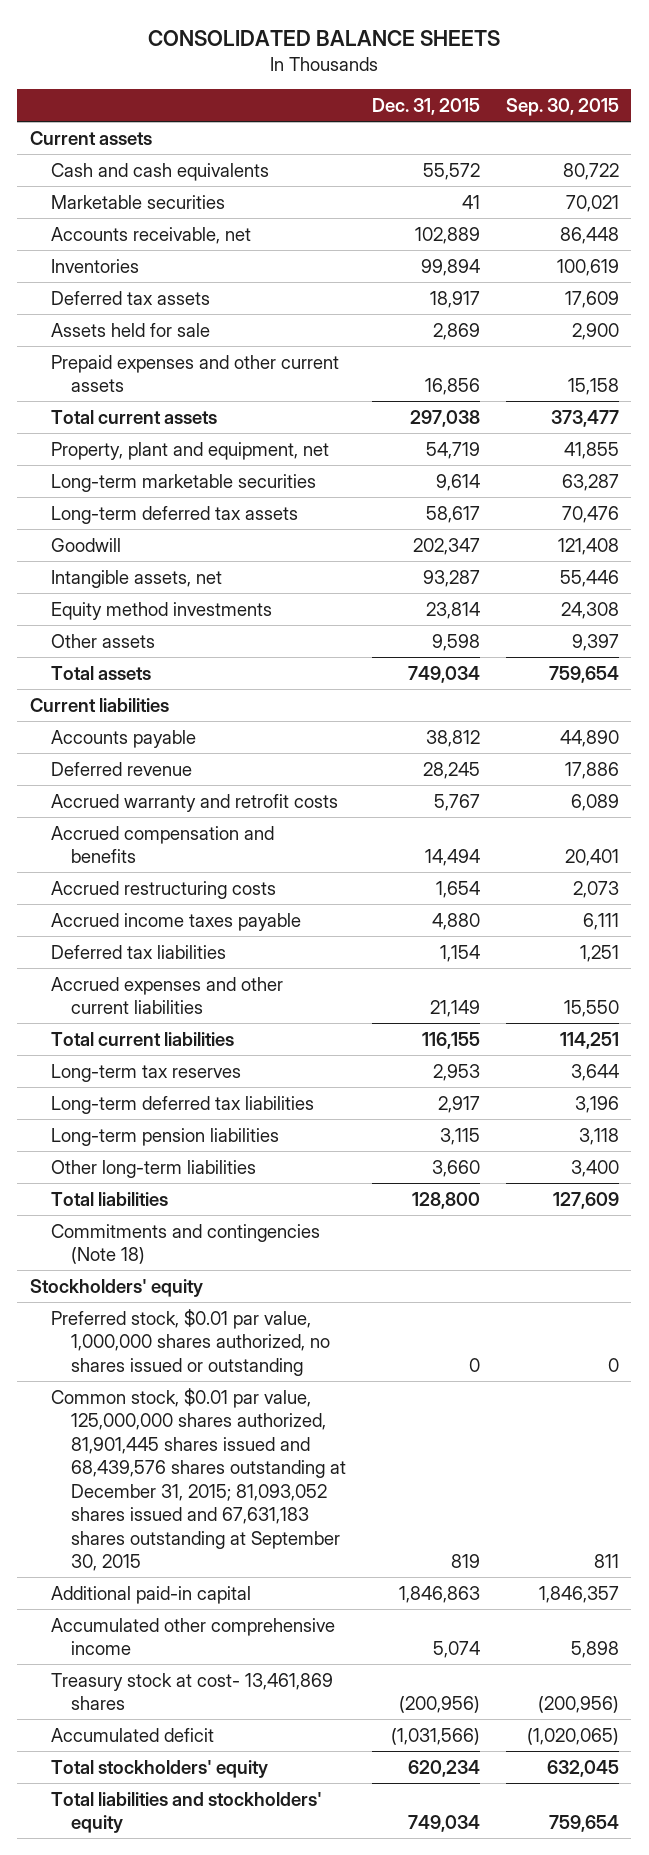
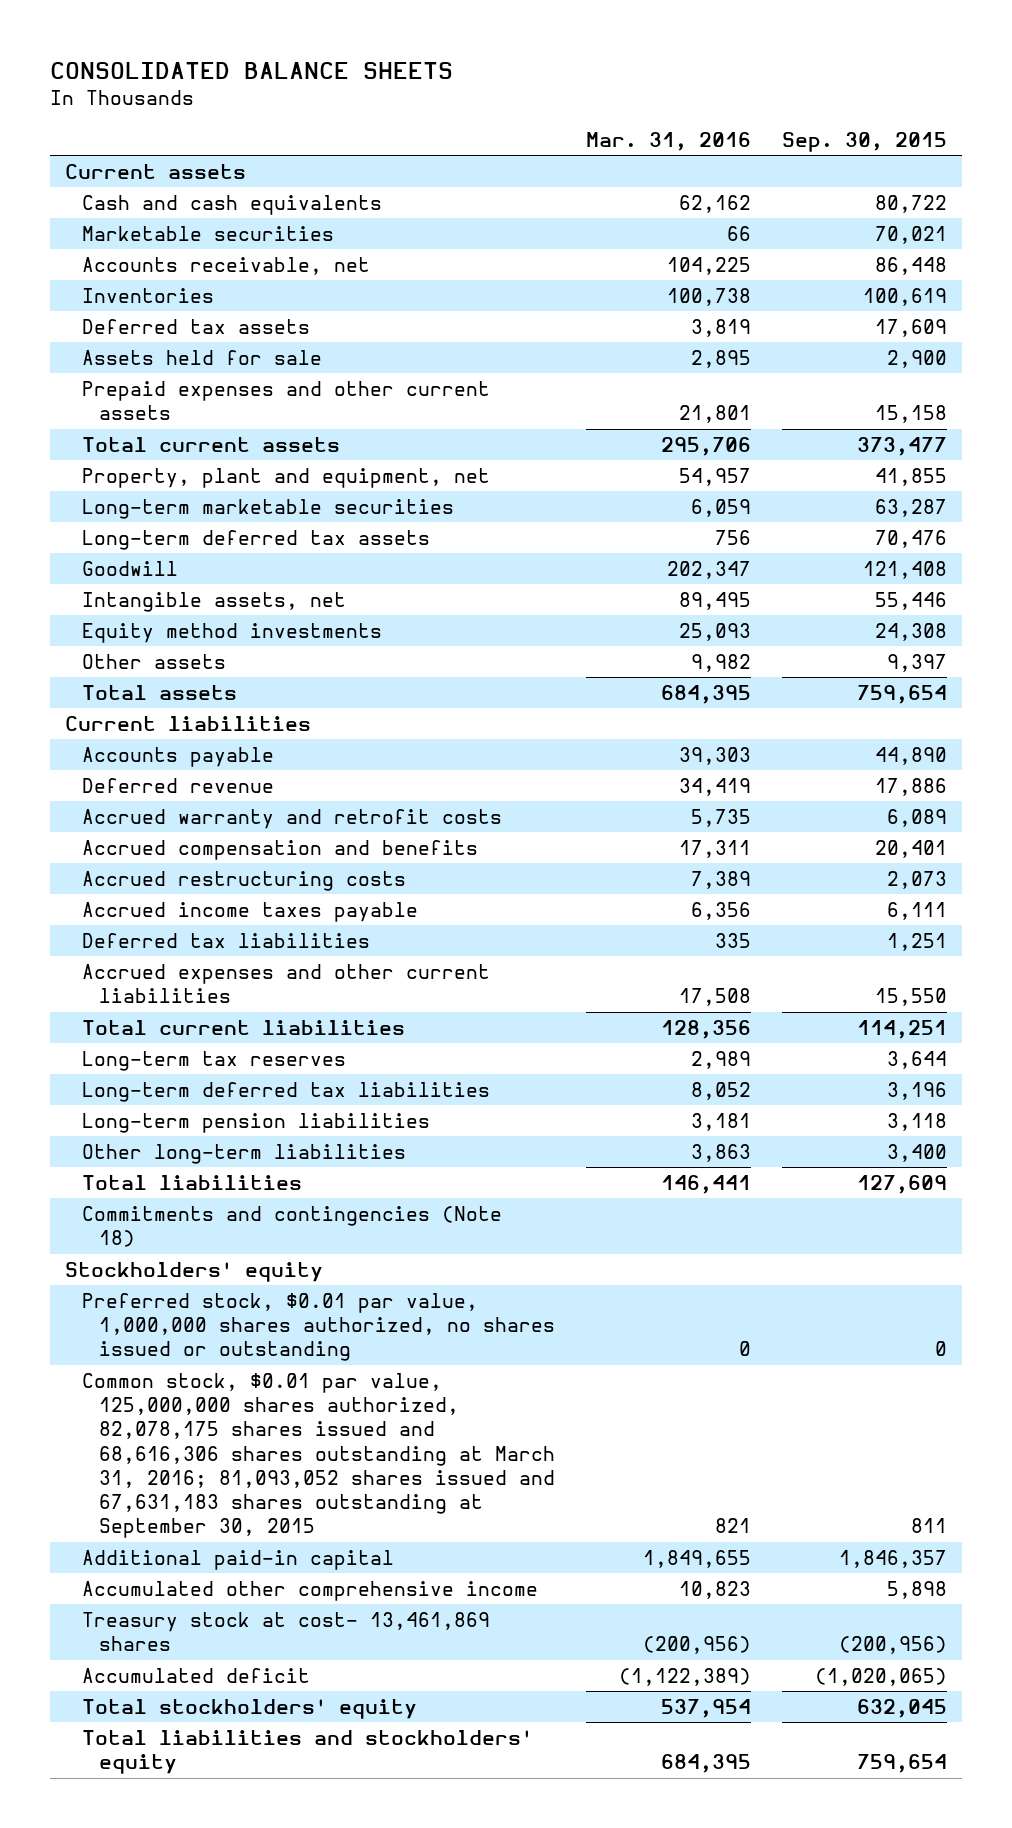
- | Dec. 31, 2015 | Sep. 30, 2015
+ | Mar. 31, 2016 | Sep. 30, 2015
- Common stock, $0.01 par value, 125,000,000 shares authorized, 81,901,445 shares issued and 68,439,576 shares outstanding at December 31, 2015; 81,093,052 shares issued and 67,631,183 shares outstanding at September 30, 2015 | 819 | 811
+ Common stock, $0.01 par value, 125,000,000 shares authorized, 82,078,175 shares issued and 68,616,306 shares outstanding at March 31, 2016; 81,093,052 shares issued and 67,631,183 shares outstanding at September 30, 2015 | 821 | 811

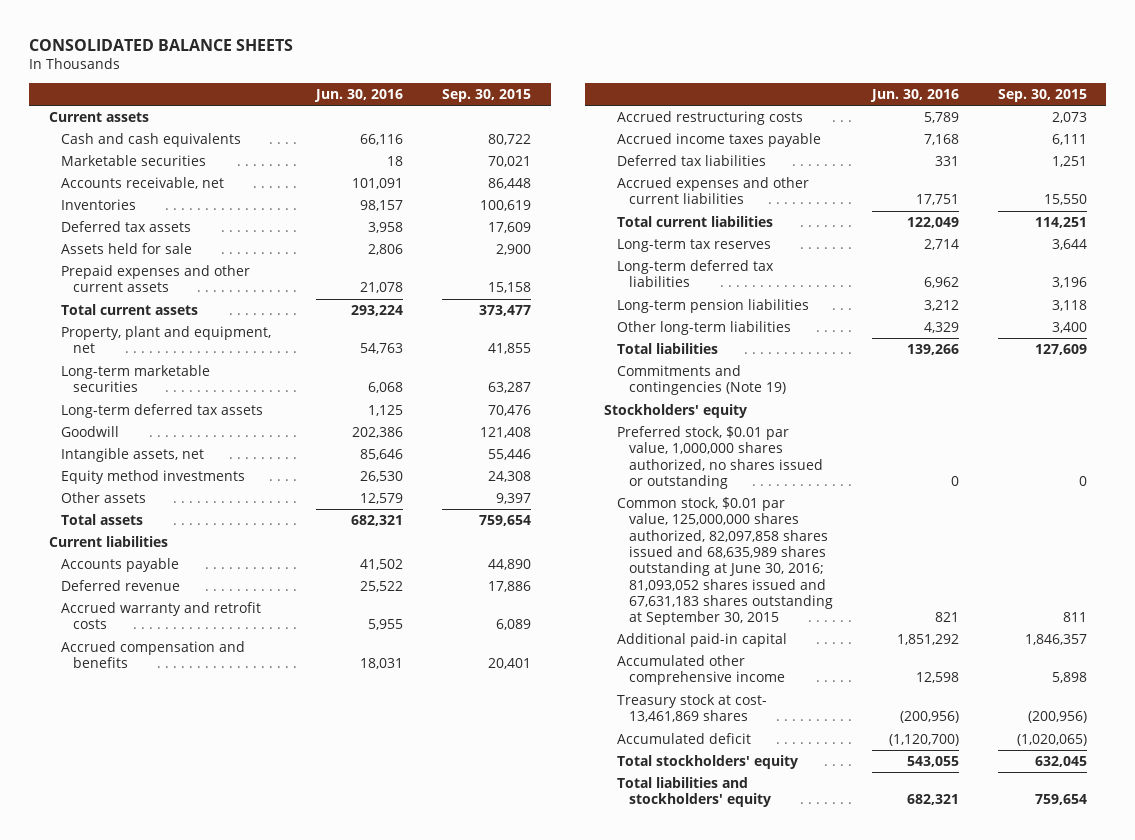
- | Mar. 31, 2016 | Sep. 30, 2015
+ | Jun. 30, 2016 | Sep. 30, 2015
- Commitments and contingencies (Note 18)
+ Commitments and contingencies (Note 19)
- Common stock, $0.01 par value, 125,000,000 shares authorized, 82,078,175 shares issued and 68,616,306 shares outstanding at March 31, 2016; 81,093,052 shares issued and 67,631,183 shares outstanding at September 30, 2015 | 821 | 811
+ Common stock, $0.01 par value, 125,000,000 shares authorized, 82,097,858 shares issued and 68,635,989 shares outstanding at June 30, 2016; 81,093,052 shares issued and 67,631,183 shares outstanding at September 30, 2015 | 821 | 811

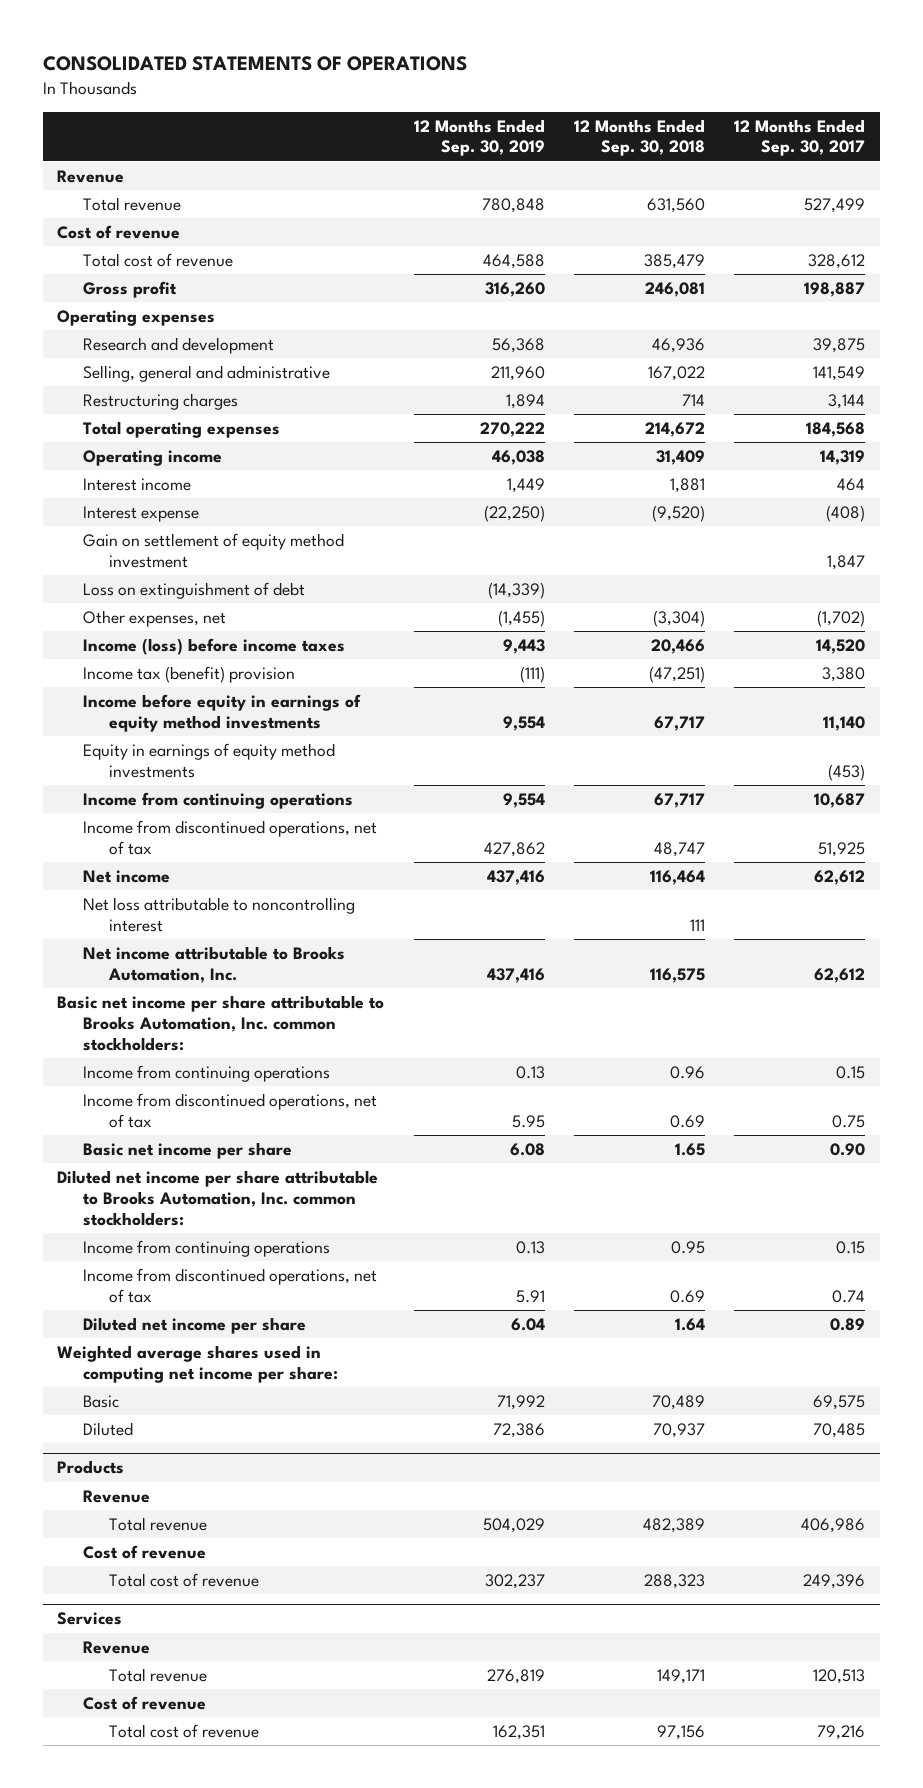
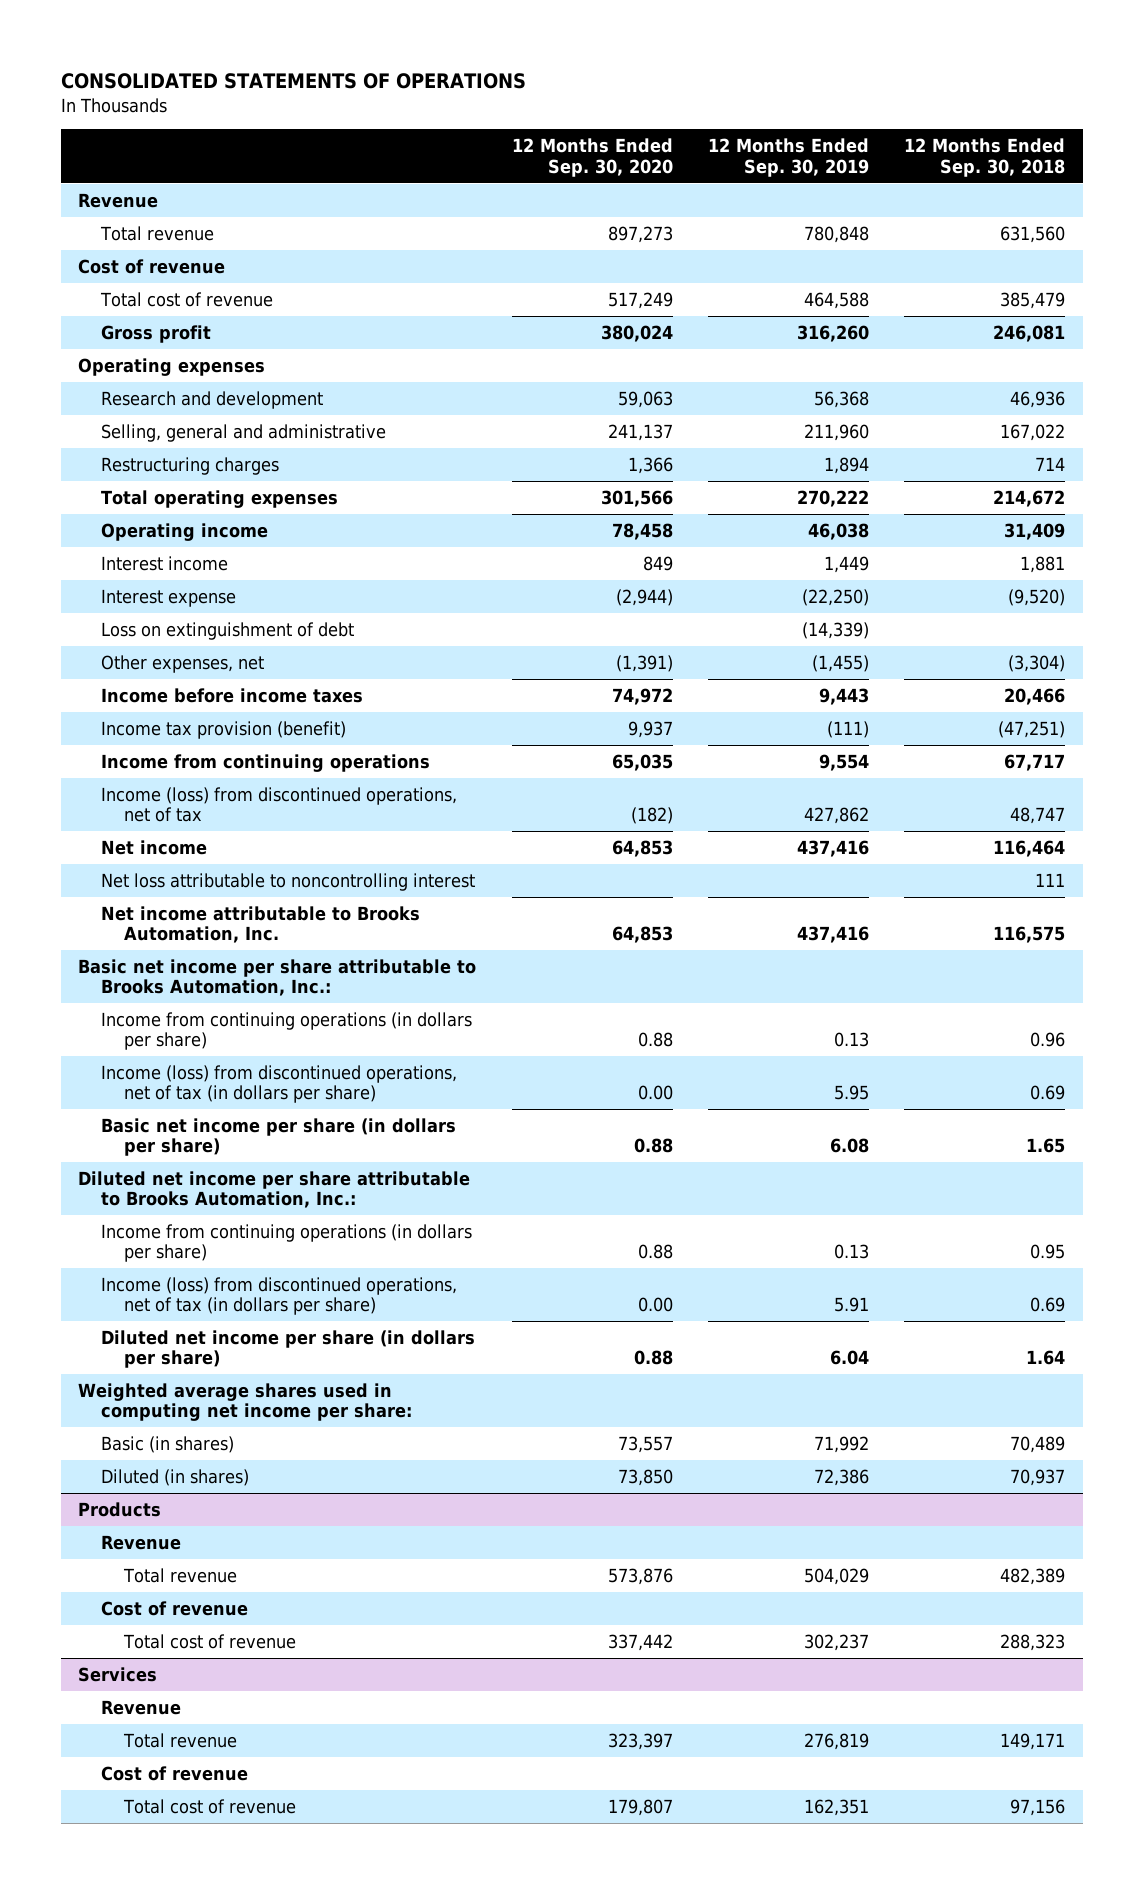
- | 12 Months Ended Sep. 30, 2019 | 12 Months Ended Sep. 30, 2018 | 12 Months Ended Sep. 30, 2017
+ | 12 Months Ended Sep. 30, 2020 | 12 Months Ended Sep. 30, 2019 | 12 Months Ended Sep. 30, 2018
- Gain on settlement of equity method investment | | | 1,847
- Income (loss) before income taxes | 9,443 | 20,466 | 14,520
- Income tax (benefit) provision | (111) | (47,251) | 3,380
- Income before equity in earnings of equity method investments | 9,554 | 67,717 | 11,140
- Equity in earnings of equity method investments | | | (453)
+ Income before income taxes | 74,972 | 9,443 | 20,466
+ Income tax provision (benefit) | 9,937 | (111) | (47,251)
- Income from discontinued operations, net of tax | 427,862 | 48,747 | 51,925
+ Income (loss) from discontinued operations, net of tax | (182) | 427,862 | 48,747
- Basic net income per share attributable to Brooks Automation, Inc. common stockholders:
- Income from continuing operations | 0.13 | 0.96 | 0.15
- Income from discontinued operations, net of tax | 5.95 | 0.69 | 0.75
- Basic net income per share | 6.08 | 1.65 | 0.90
- Diluted net income per share attributable to Brooks Automation, Inc. common stockholders:
- Income from continuing operations | 0.13 | 0.95 | 0.15
- Income from discontinued operations, net of tax | 5.91 | 0.69 | 0.74
- Diluted net income per share | 6.04 | 1.64 | 0.89
+ Basic net income per share attributable to Brooks Automation, Inc.:
+ Income from continuing operations (in dollars per share) | 0.88 | 0.13 | 0.96
+ Income (loss) from discontinued operations, net of tax (in dollars per share) | 0.00 | 5.95 | 0.69
+ Basic net income per share (in dollars per share) | 0.88 | 6.08 | 1.65
+ Diluted net income per share attributable to Brooks Automation, Inc.:
+ Income from continuing operations (in dollars per share) | 0.88 | 0.13 | 0.95
+ Income (loss) from discontinued operations, net of tax (in dollars per share) | 0.00 | 5.91 | 0.69
+ Diluted net income per share (in dollars per share) | 0.88 | 6.04 | 1.64
- Basic | 71,992 | 70,489 | 69,575
- Diluted | 72,386 | 70,937 | 70,485
+ Basic (in shares) | 73,557 | 71,992 | 70,489
+ Diluted (in shares) | 73,850 | 72,386 | 70,937

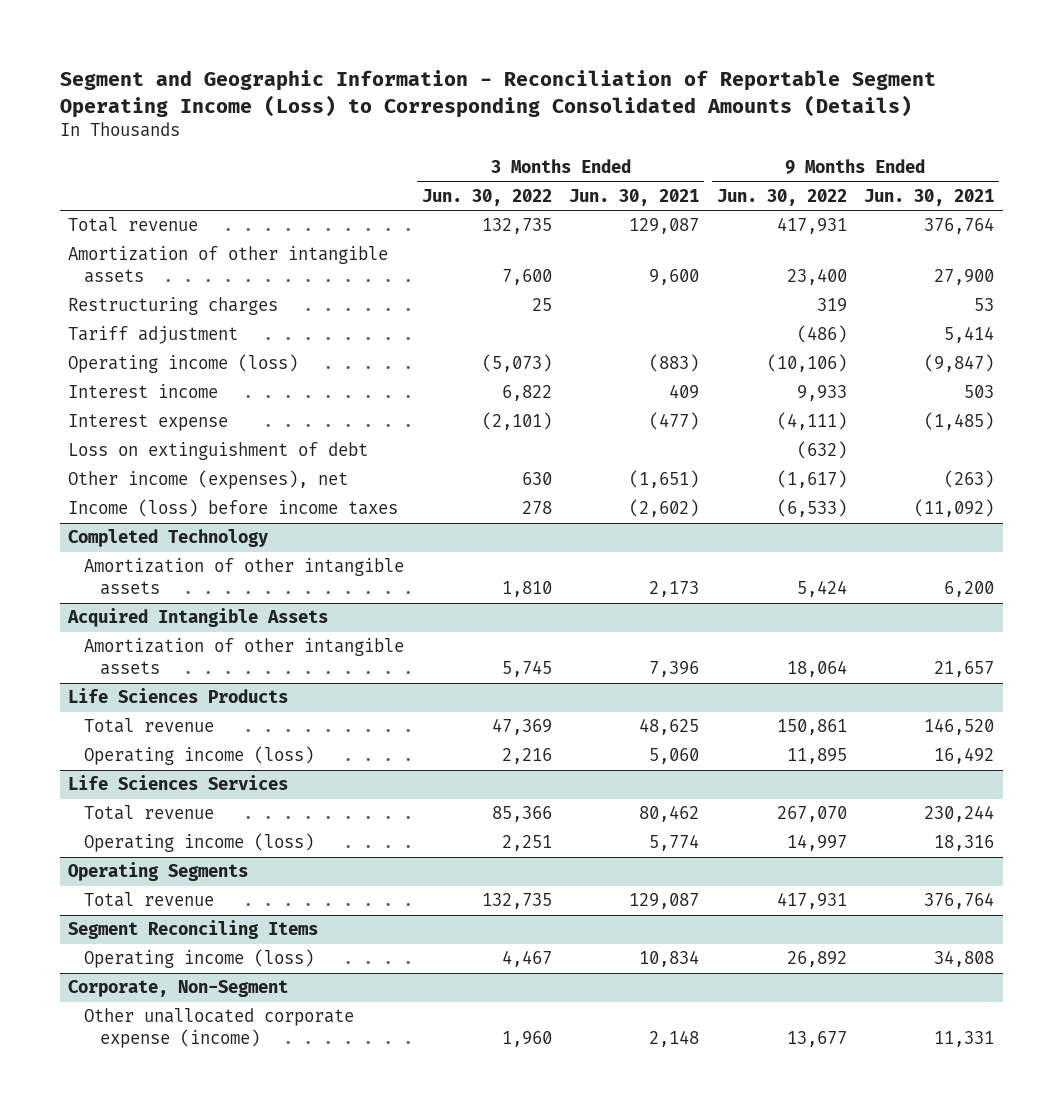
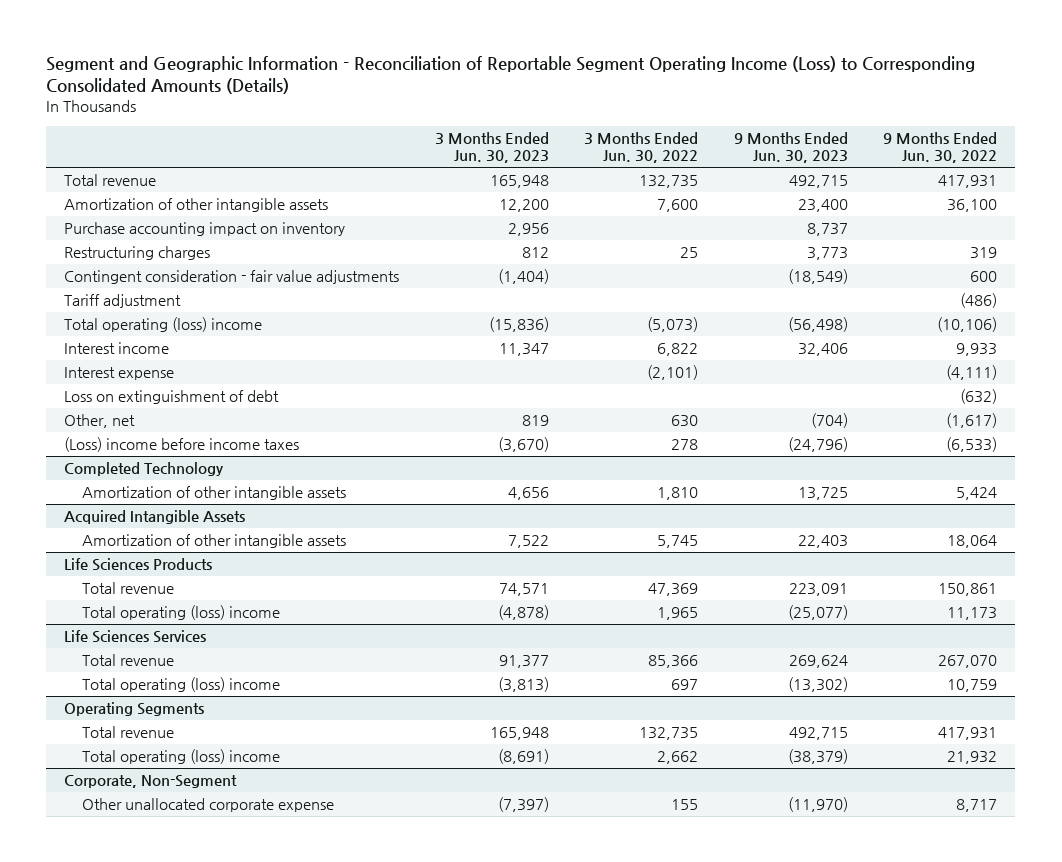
- | 3 Months Ended Jun. 30, 2022 | 3 Months Ended Jun. 30, 2021 | 9 Months Ended Jun. 30, 2022 | 9 Months Ended Jun. 30, 2021
+ | 3 Months Ended Jun. 30, 2023 | 3 Months Ended Jun. 30, 2022 | 9 Months Ended Jun. 30, 2023 | 9 Months Ended Jun. 30, 2022
- Amortization of other intangible assets | 7,600 | 9,600 | 23,400 | 27,900
+ Amortization of other intangible assets | 12,200 | 7,600 | 23,400 | 36,100
+ Purchase accounting impact on inventory | 2,956 | | 8,737 |
+ Contingent consideration - fair value adjustments | (1,404) | | (18,549) | 600
- Operating income (loss) | (5,073) | (883) | (10,106) | (9,847)
+ Total operating (loss) income | (15,836) | (5,073) | (56,498) | (10,106)
- Other income (expenses), net | 630 | (1,651) | (1,617) | (263)
- Income (loss) before income taxes | 278 | (2,602) | (6,533) | (11,092)
+ Other, net | 819 | 630 | (704) | (1,617)
+ (Loss) income before income taxes | (3,670) | 278 | (24,796) | (6,533)
@ Life Sciences Products
- Operating income (loss) | 2,216 | 5,060 | 11,895 | 16,492
+ Total operating (loss) income | (4,878) | 1,965 | (25,077) | 11,173
@ Life Sciences Services
- Operating income (loss) | 2,251 | 5,774 | 14,997 | 18,316
+ Total operating (loss) income | (3,813) | 697 | (13,302) | 10,759
- Segment Reconciling Items
- Operating income (loss) | 4,467 | 10,834 | 26,892 | 34,808
@ Operating Segments
+ Total operating (loss) income | (8,691) | 2,662 | (38,379) | 21,932
@ Corporate, Non-Segment
- Other unallocated corporate expense (income) | 1,960 | 2,148 | 13,677 | 11,331
+ Other unallocated corporate expense | (7,397) | 155 | (11,970) | 8,717

